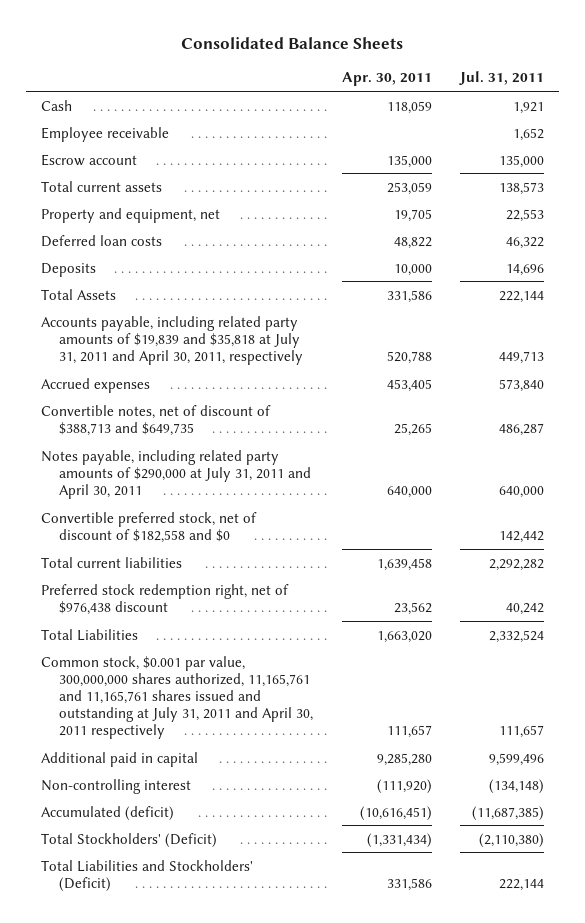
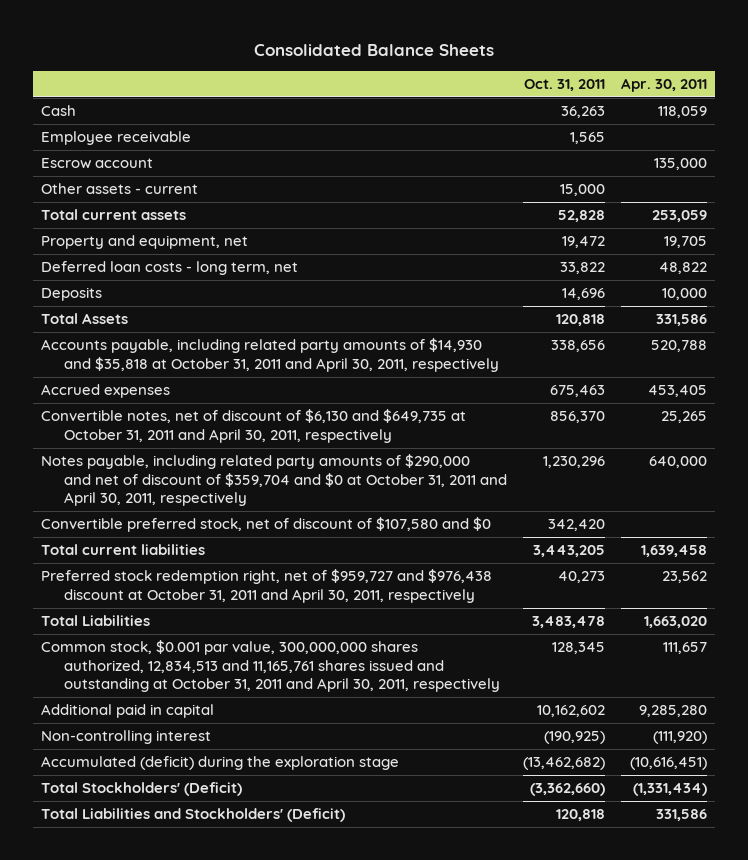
- | Apr. 30, 2011 | Jul. 31, 2011
+ | Oct. 31, 2011 | Apr. 30, 2011
+ Other assets - current | 15,000 |
- Deferred loan costs | 48,822 | 46,322
+ Deferred loan costs - long term, net | 33,822 | 48,822
- Accounts payable, including related party amounts of $19,839 and $35,818 at July 31, 2011 and April 30, 2011, respectively | 520,788 | 449,713
+ Accounts payable, including related party amounts of $14,930 and $35,818 at October 31, 2011 and April 30, 2011, respectively | 338,656 | 520,788
- Convertible notes, net of discount of $388,713 and $649,735 | 25,265 | 486,287
- Notes payable, including related party amounts of $290,000 at July 31, 2011 and April 30, 2011 | 640,000 | 640,000
- Convertible preferred stock, net of discount of $182,558 and $0 | | 142,442
+ Convertible notes, net of discount of $6,130 and $649,735 at October 31, 2011 and April 30, 2011, respectively | 856,370 | 25,265
+ Notes payable, including related party amounts of $290,000 and net of discount of $359,704 and $0 at October 31, 2011 and April 30, 2011, respectively | 1,230,296 | 640,000
+ Convertible preferred stock, net of discount of $107,580 and $0 | 342,420 |
- Preferred stock redemption right, net of $976,438 discount | 23,562 | 40,242
+ Preferred stock redemption right, net of $959,727 and $976,438 discount at October 31, 2011 and April 30, 2011, respectively | 40,273 | 23,562
- Common stock, $0.001 par value, 300,000,000 shares authorized, 11,165,761 and 11,165,761 shares issued and outstanding at July 31, 2011 and April 30, 2011 respectively | 111,657 | 111,657
+ Common stock, $0.001 par value, 300,000,000 shares authorized, 12,834,513 and 11,165,761 shares issued and outstanding at October 31, 2011 and April 30, 2011, respectively | 128,345 | 111,657
- Accumulated (deficit) | (10,616,451) | (11,687,385)
+ Accumulated (deficit) during the exploration stage | (13,462,682) | (10,616,451)

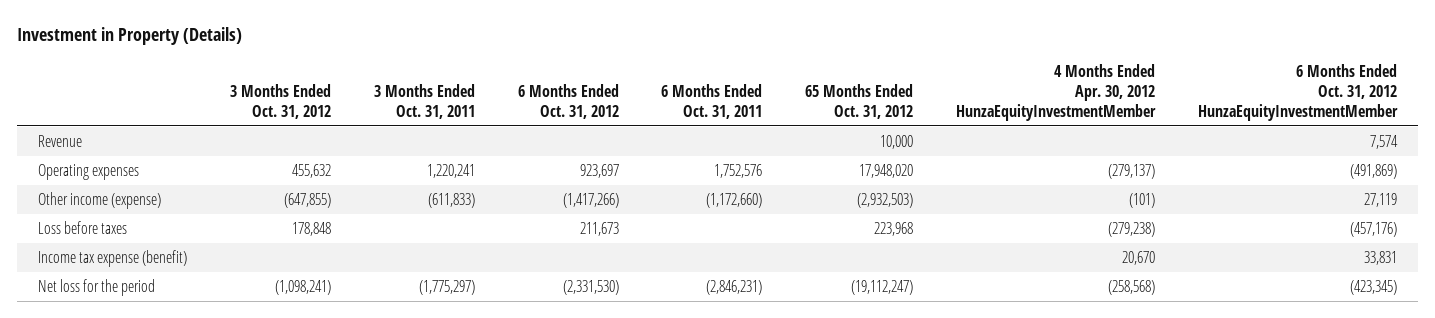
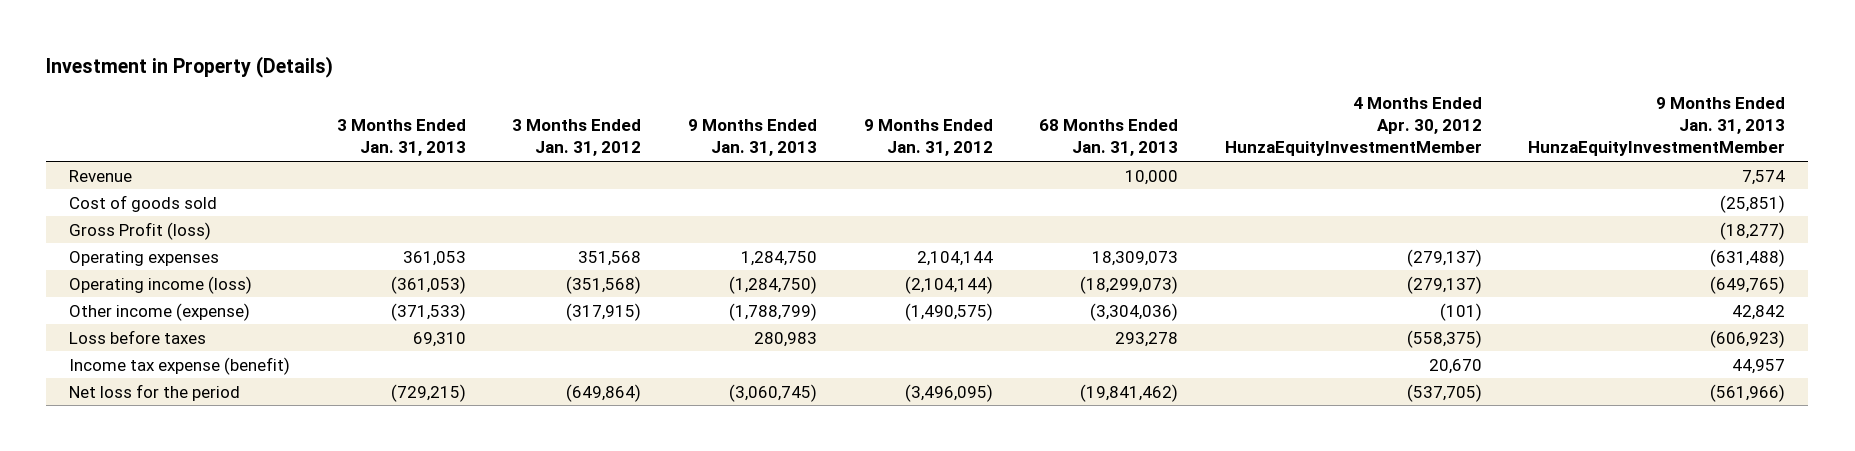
- | 3 Months Ended Oct. 31, 2012 | 3 Months Ended Oct. 31, 2011 | 6 Months Ended Oct. 31, 2012 | 6 Months Ended Oct. 31, 2011 | 65 Months Ended Oct. 31, 2012 | 4 Months Ended Apr. 30, 2012 HunzaEquityInvestmentMember | 6 Months Ended Oct. 31, 2012 HunzaEquityInvestmentMember
+ | 3 Months Ended Jan. 31, 2013 | 3 Months Ended Jan. 31, 2012 | 9 Months Ended Jan. 31, 2013 | 9 Months Ended Jan. 31, 2012 | 68 Months Ended Jan. 31, 2013 | 4 Months Ended Apr. 30, 2012 HunzaEquityInvestmentMember | 9 Months Ended Jan. 31, 2013 HunzaEquityInvestmentMember
+ Cost of goods sold | | | | | | | (25,851)
+ Gross Profit (loss) | | | | | | | (18,277)
+ Operating income (loss) | (361,053) | (351,568) | (1,284,750) | (2,104,144) | (18,299,073) | (279,137) | (649,765)
- Loss before taxes | 178,848 | | 211,673 | | 223,968 | (279,238) | (457,176)
+ Loss before taxes | 69,310 | | 280,983 | | 293,278 | (558,375) | (606,923)
- Net loss for the period | (1,098,241) | (1,775,297) | (2,331,530) | (2,846,231) | (19,112,247) | (258,568) | (423,345)
+ Net loss for the period | (729,215) | (649,864) | (3,060,745) | (3,496,095) | (19,841,462) | (537,705) | (561,966)

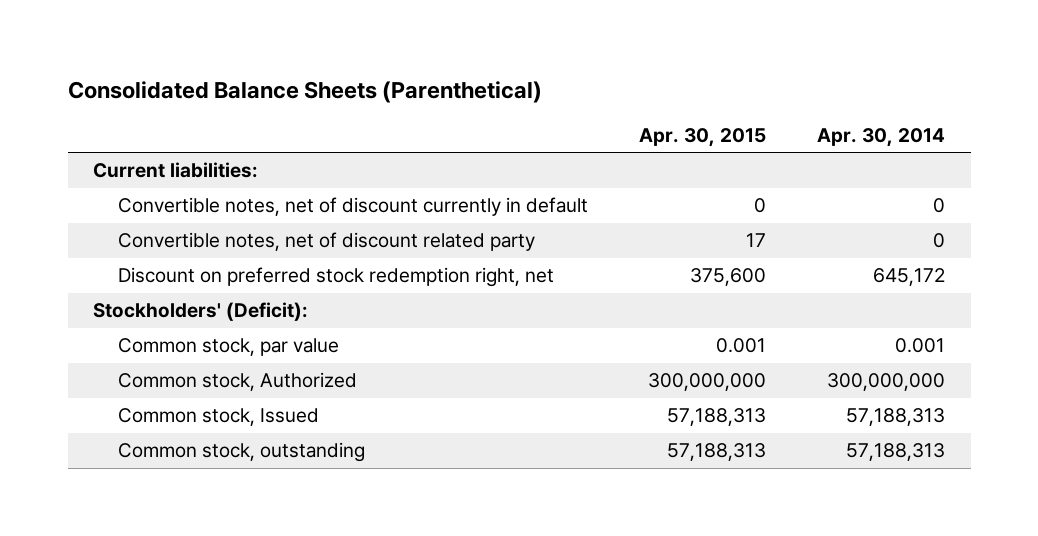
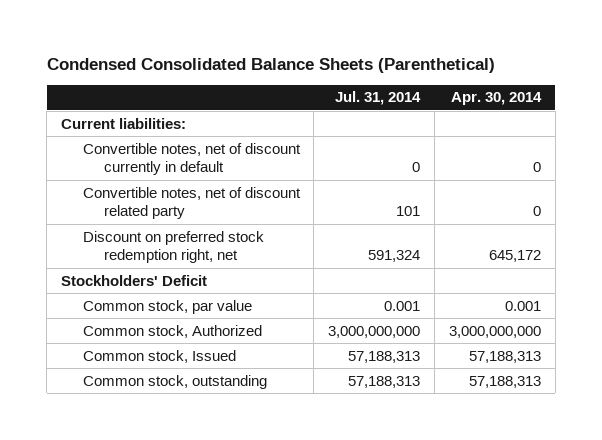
- Consolidated Balance Sheets (Parenthetical)
+ Condensed Consolidated Balance Sheets (Parenthetical)
- | Apr. 30, 2015 | Apr. 30, 2014
+ | Jul. 31, 2014 | Apr. 30, 2014
- Stockholders' (Deficit):
+ Stockholders' Deficit
- Common stock, Authorized | 300,000,000 | 300,000,000
+ Common stock, Authorized | 3,000,000,000 | 3,000,000,000

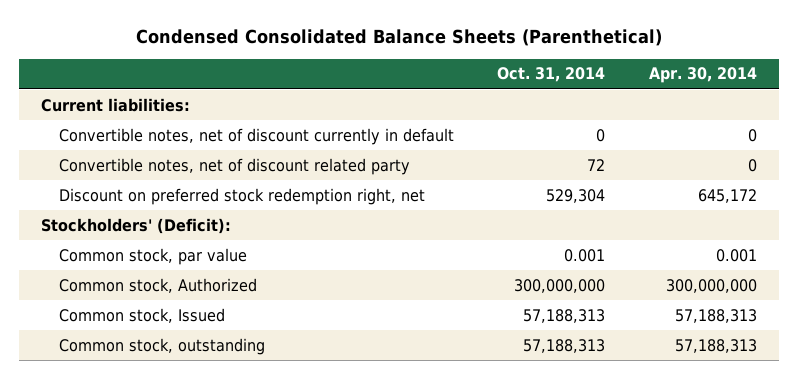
- | Jul. 31, 2014 | Apr. 30, 2014
+ | Oct. 31, 2014 | Apr. 30, 2014
- Stockholders' Deficit
+ Stockholders' (Deficit):
- Common stock, Authorized | 3,000,000,000 | 3,000,000,000
+ Common stock, Authorized | 300,000,000 | 300,000,000

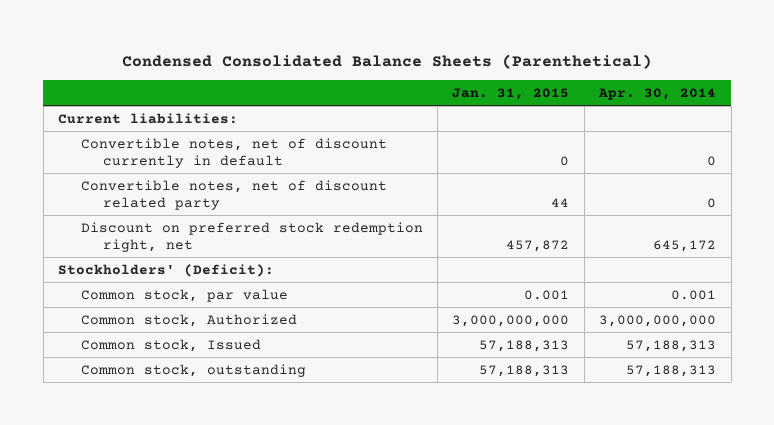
- | Oct. 31, 2014 | Apr. 30, 2014
+ | Jan. 31, 2015 | Apr. 30, 2014
- Common stock, Authorized | 300,000,000 | 300,000,000
+ Common stock, Authorized | 3,000,000,000 | 3,000,000,000

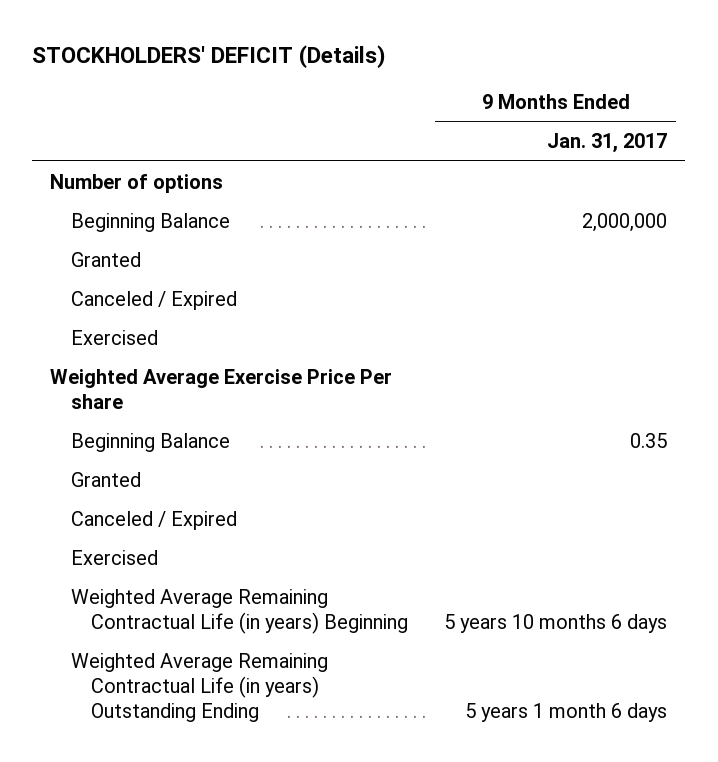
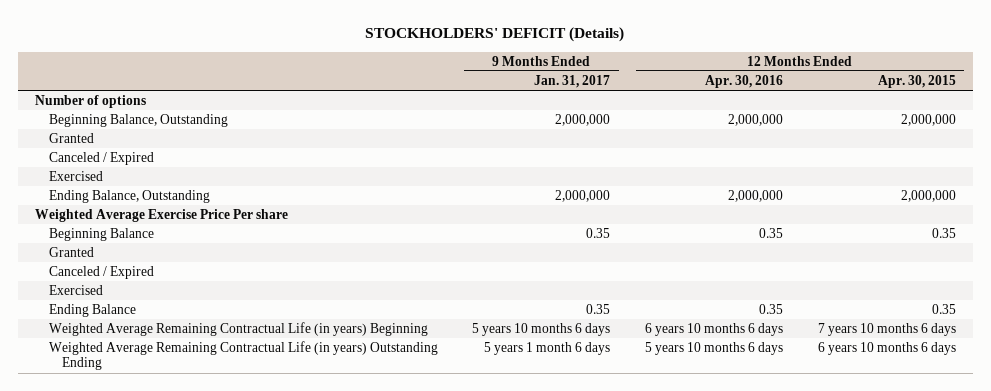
- | 9 Months Ended Jan. 31, 2017
+ | 9 Months Ended Jan. 31, 2017 | 12 Months Ended Apr. 30, 2016 | 12 Months Ended Apr. 30, 2015
- Beginning Balance | 2,000,000
+ Beginning Balance, Outstanding | 2,000,000 | 2,000,000 | 2,000,000
+ Ending Balance, Outstanding | 2,000,000 | 2,000,000 | 2,000,000
+ Ending Balance | 0.35 | 0.35 | 0.35

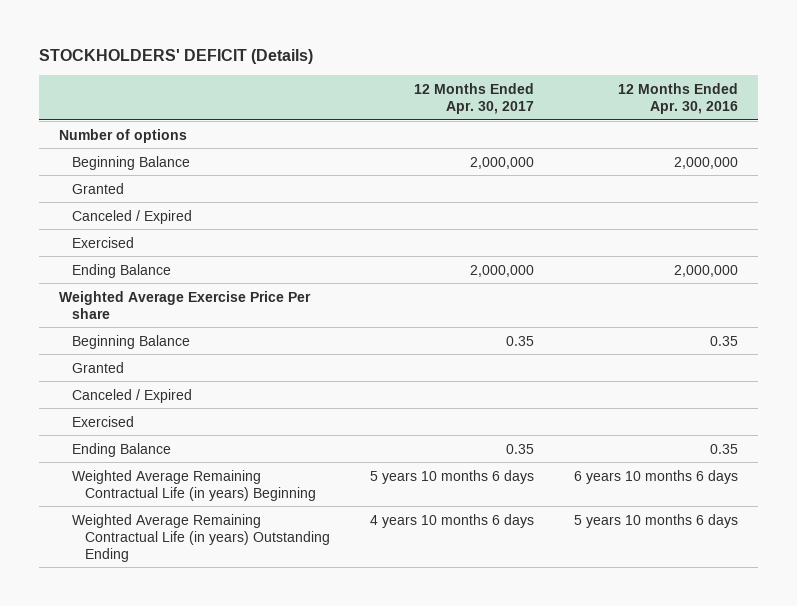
- | 9 Months Ended Jan. 31, 2017 | 12 Months Ended Apr. 30, 2016 | 12 Months Ended Apr. 30, 2015
+ | 12 Months Ended Apr. 30, 2017 | 12 Months Ended Apr. 30, 2016
- Beginning Balance, Outstanding | 2,000,000 | 2,000,000 | 2,000,000
+ Beginning Balance | 2,000,000 | 2,000,000
- Ending Balance, Outstanding | 2,000,000 | 2,000,000 | 2,000,000
+ Ending Balance | 2,000,000 | 2,000,000

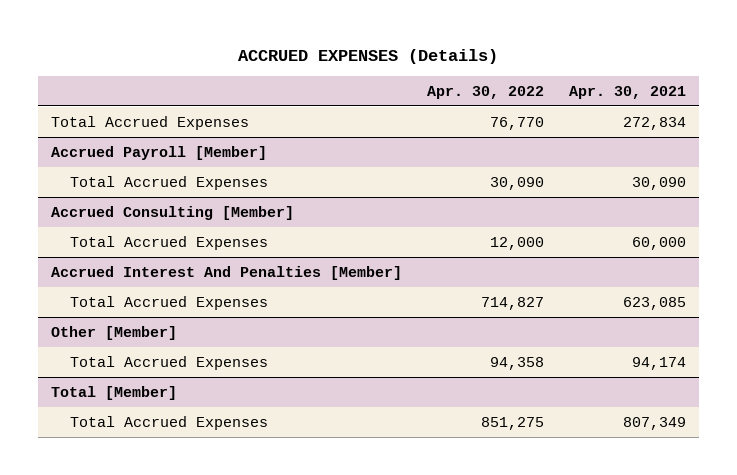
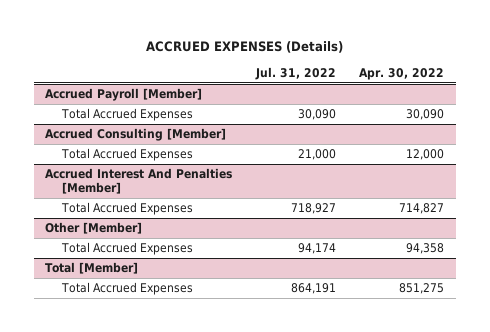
- | Apr. 30, 2022 | Apr. 30, 2021
+ | Jul. 31, 2022 | Apr. 30, 2022
- Total Accrued Expenses | 76,770 | 272,834

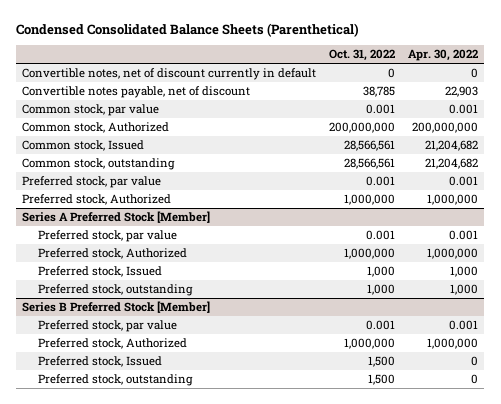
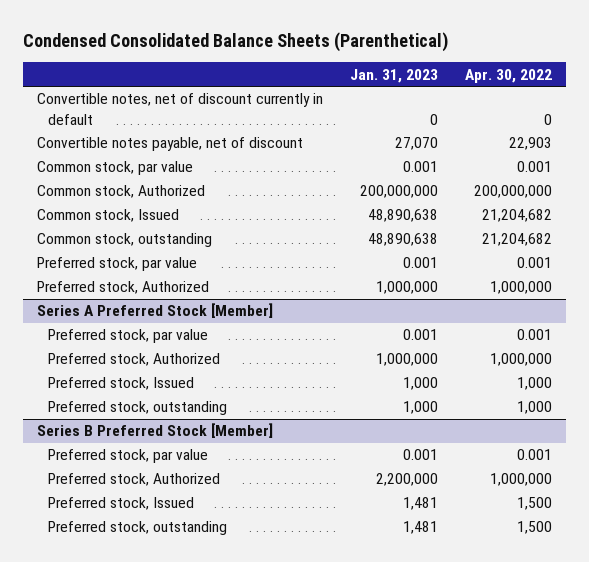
- | Oct. 31, 2022 | Apr. 30, 2022
+ | Jan. 31, 2023 | Apr. 30, 2022
@ Series B Preferred Stock [Member]
- Preferred stock, Issued | 1,500 | 0
- Preferred stock, outstanding | 1,500 | 0
+ Preferred stock, Issued | 1,481 | 1,500
+ Preferred stock, outstanding | 1,481 | 1,500

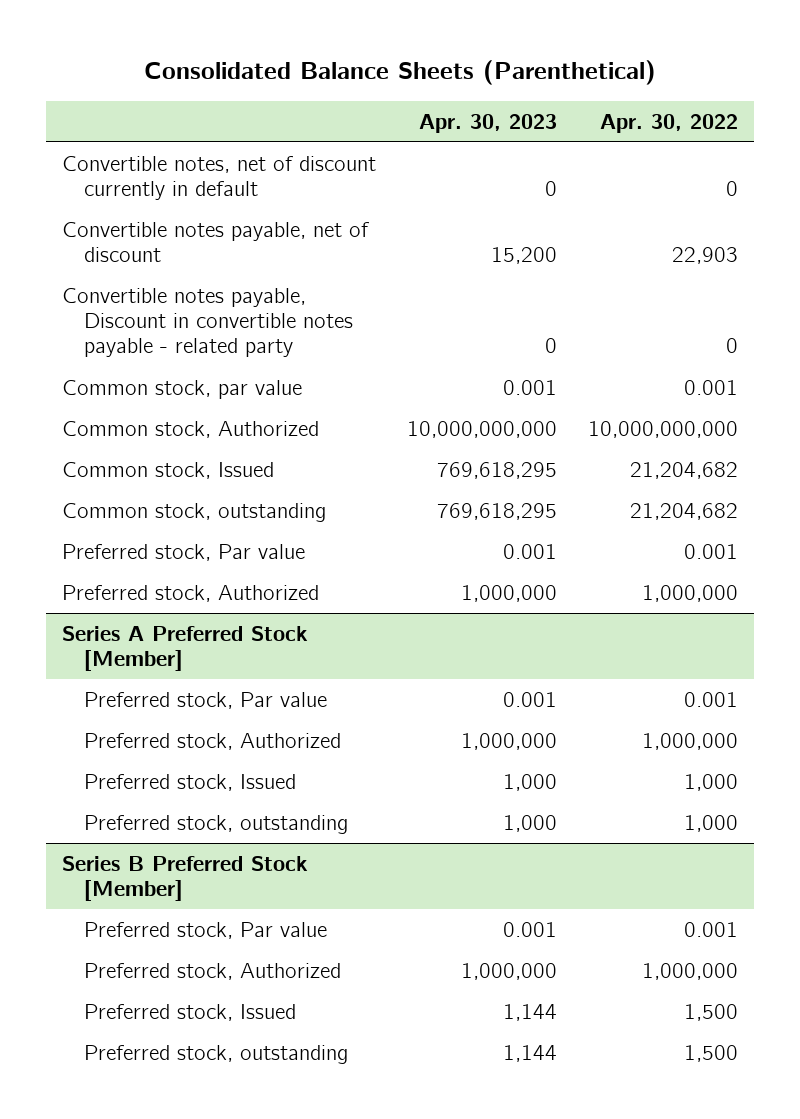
- Condensed Consolidated Balance Sheets (Parenthetical)
+ Consolidated Balance Sheets (Parenthetical)
- | Jan. 31, 2023 | Apr. 30, 2022
+ | Apr. 30, 2023 | Apr. 30, 2022
+ Convertible notes payable, Discount in convertible notes payable - related party | 0 | 0
- Common stock, Authorized | 200,000,000 | 200,000,000
+ Common stock, Authorized | 10,000,000,000 | 10,000,000,000
- Preferred stock, par value | 0.001 | 0.001
+ Preferred stock, Par value | 0.001 | 0.001
@ Series A Preferred Stock [Member]
- Preferred stock, par value | 0.001 | 0.001
+ Preferred stock, Par value | 0.001 | 0.001
@ Series B Preferred Stock [Member]
- Preferred stock, par value | 0.001 | 0.001
+ Preferred stock, Par value | 0.001 | 0.001

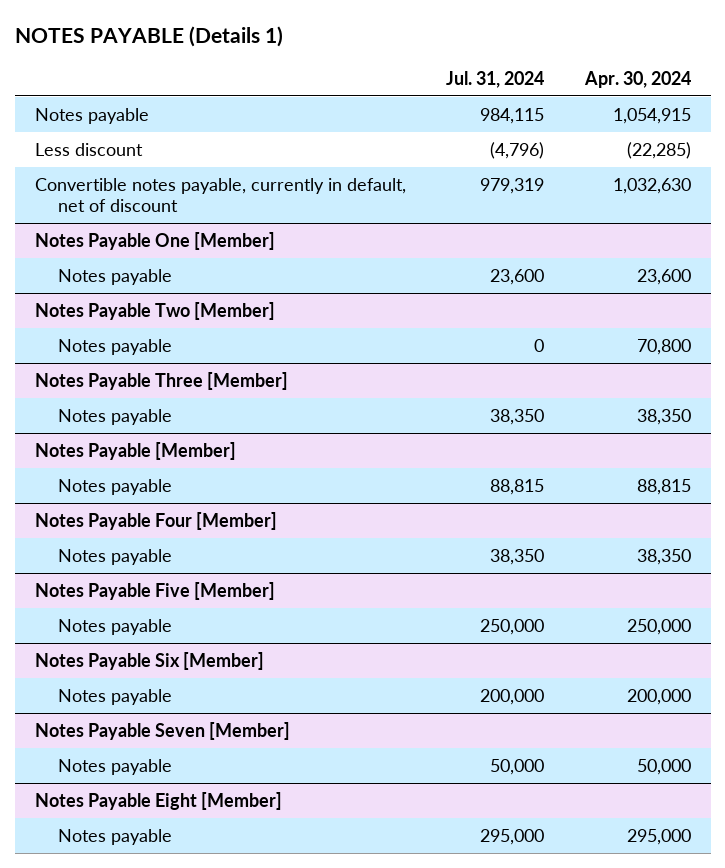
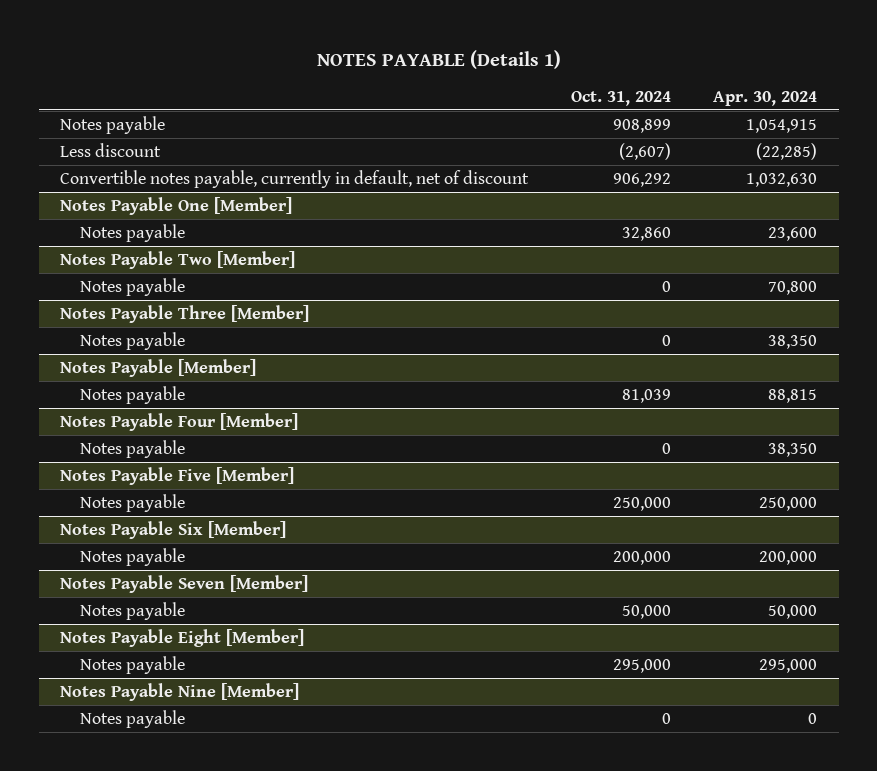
- | Jul. 31, 2024 | Apr. 30, 2024
+ | Oct. 31, 2024 | Apr. 30, 2024
+ Notes Payable Nine [Member]
+ Notes payable | 0 | 0

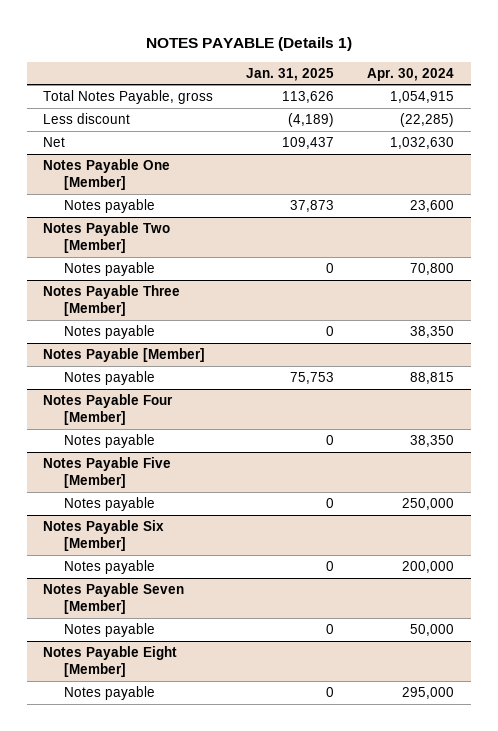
- | Oct. 31, 2024 | Apr. 30, 2024
+ | Jan. 31, 2025 | Apr. 30, 2024
- Notes payable | 908,899 | 1,054,915
+ Total Notes Payable, gross | 113,626 | 1,054,915
- Convertible notes payable, currently in default, net of discount | 906,292 | 1,032,630
+ Net | 109,437 | 1,032,630
- Notes Payable Nine [Member]
- Notes payable | 0 | 0

